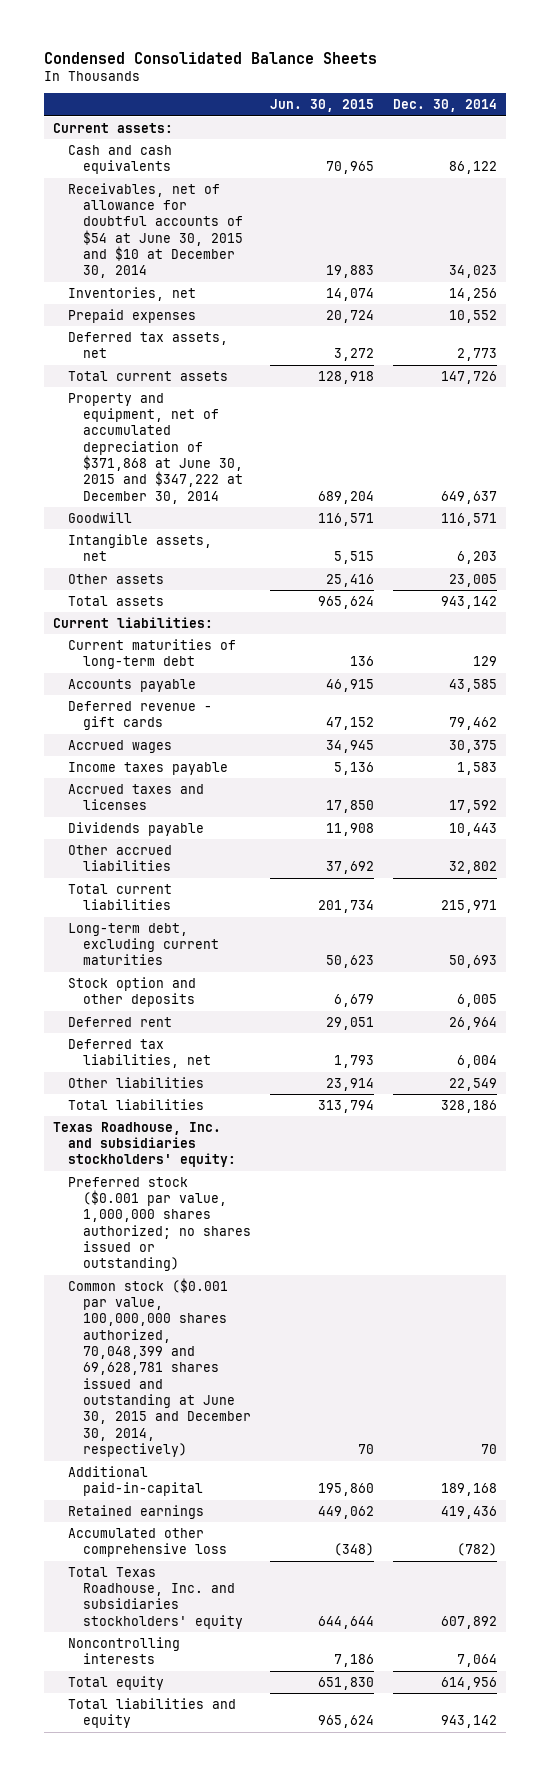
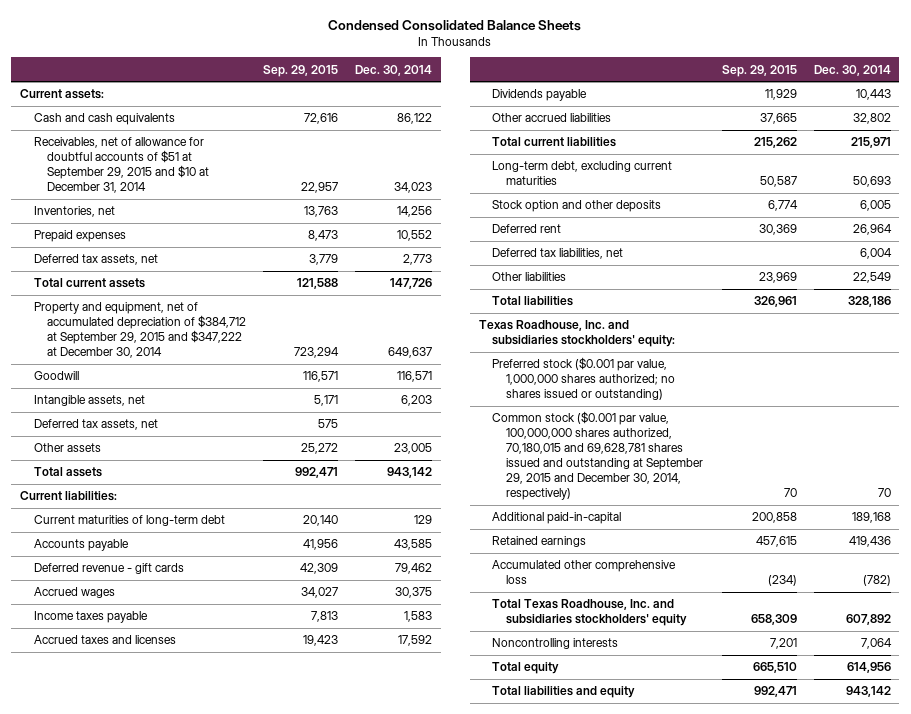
- | Jun. 30, 2015 | Dec. 30, 2014
+ | Sep. 29, 2015 | Dec. 30, 2014
- Receivables, net of allowance for doubtful accounts of $54 at June 30, 2015 and $10 at December 30, 2014 | 19,883 | 34,023
+ Receivables, net of allowance for doubtful accounts of $51 at September 29, 2015 and $10 at December 31, 2014 | 22,957 | 34,023
- Property and equipment, net of accumulated depreciation of $371,868 at June 30, 2015 and $347,222 at December 30, 2014 | 689,204 | 649,637
+ Property and equipment, net of accumulated depreciation of $384,712 at September 29, 2015 and $347,222 at December 30, 2014 | 723,294 | 649,637
+ Deferred tax assets, net | 575 |
- Common stock ($0.001 par value, 100,000,000 shares authorized, 70,048,399 and 69,628,781 shares issued and outstanding at June 30, 2015 and December 30, 2014, respectively) | 70 | 70
+ Common stock ($0.001 par value, 100,000,000 shares authorized, 70,180,015 and 69,628,781 shares issued and outstanding at September 29, 2015 and December 30, 2014, respectively) | 70 | 70

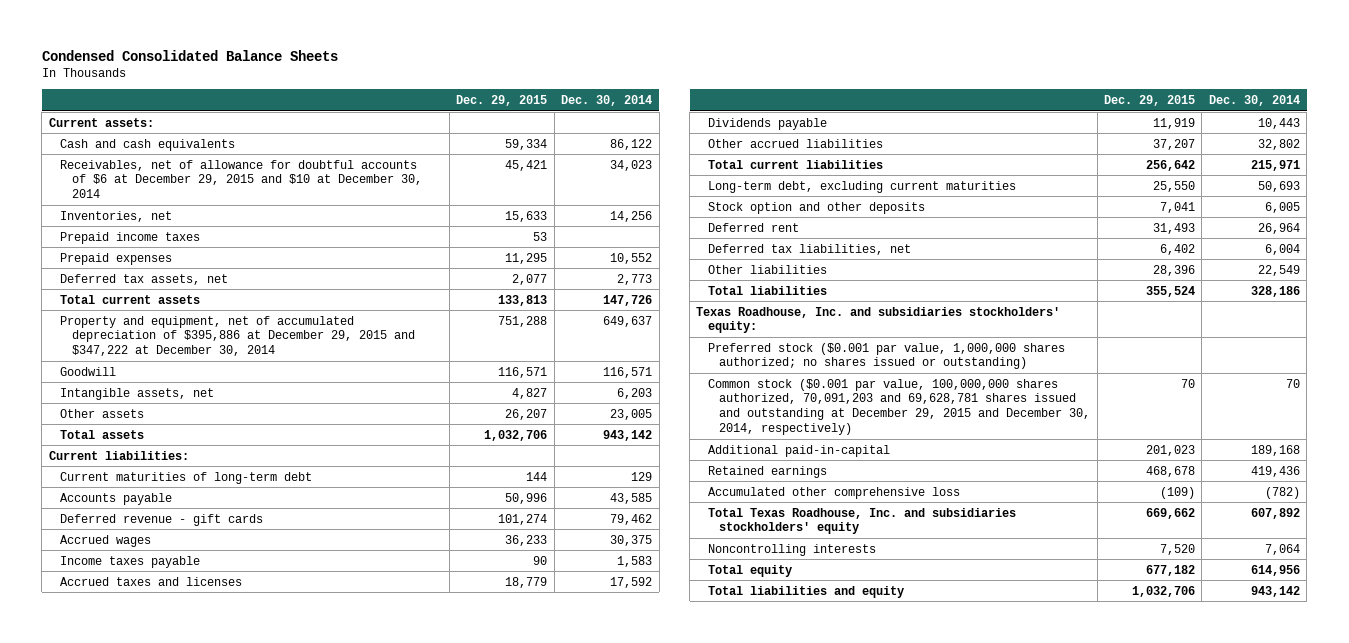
- | Sep. 29, 2015 | Dec. 30, 2014
+ | Dec. 29, 2015 | Dec. 30, 2014
- Receivables, net of allowance for doubtful accounts of $51 at September 29, 2015 and $10 at December 31, 2014 | 22,957 | 34,023
+ Receivables, net of allowance for doubtful accounts of $6 at December 29, 2015 and $10 at December 30, 2014 | 45,421 | 34,023
+ Prepaid income taxes | 53 |
- Property and equipment, net of accumulated depreciation of $384,712 at September 29, 2015 and $347,222 at December 30, 2014 | 723,294 | 649,637
+ Property and equipment, net of accumulated depreciation of $395,886 at December 29, 2015 and $347,222 at December 30, 2014 | 751,288 | 649,637
- Deferred tax assets, net | 575 |
- Common stock ($0.001 par value, 100,000,000 shares authorized, 70,180,015 and 69,628,781 shares issued and outstanding at September 29, 2015 and December 30, 2014, respectively) | 70 | 70
+ Common stock ($0.001 par value, 100,000,000 shares authorized, 70,091,203 and 69,628,781 shares issued and outstanding at December 29, 2015 and December 30, 2014, respectively) | 70 | 70

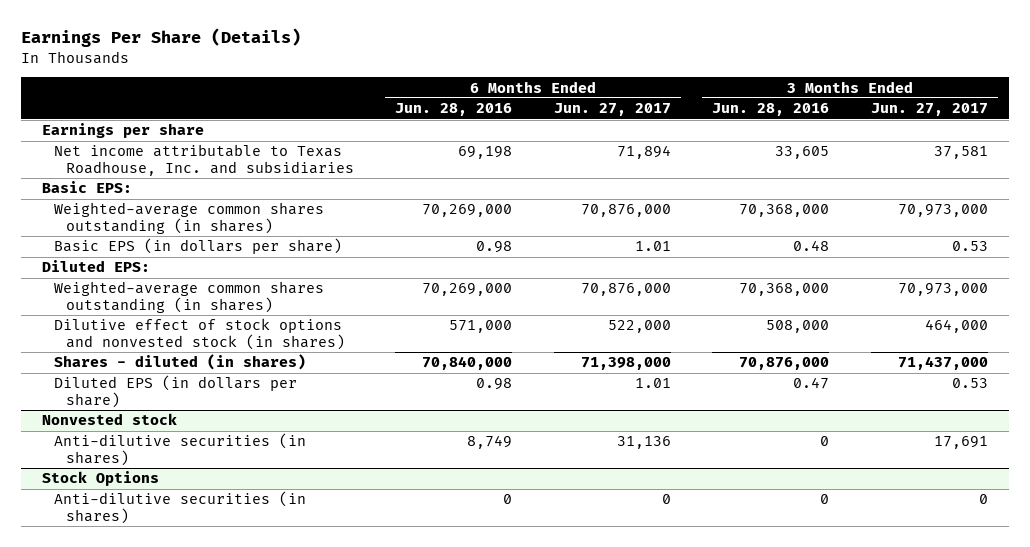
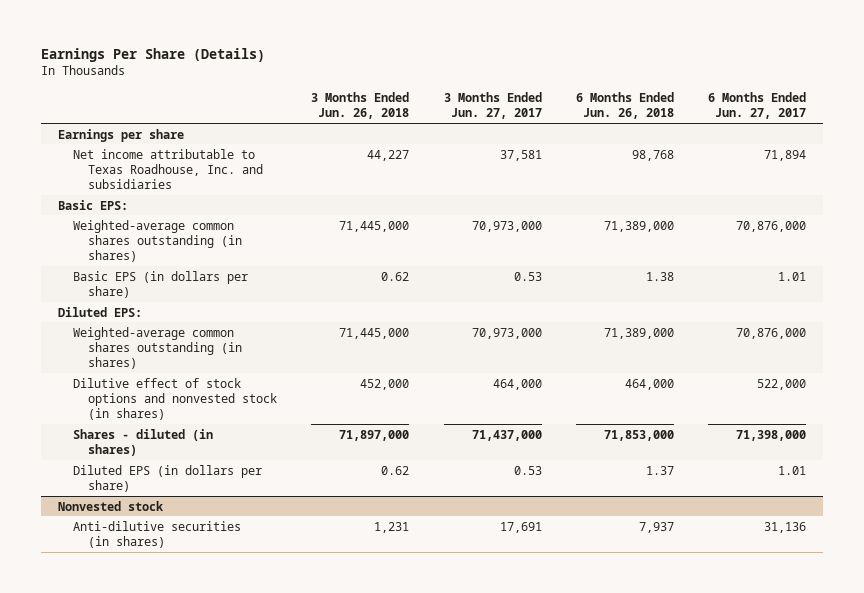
- | 6 Months Ended Jun. 28, 2016 | 6 Months Ended Jun. 27, 2017 | 3 Months Ended Jun. 28, 2016 | 3 Months Ended Jun. 27, 2017
+ | 3 Months Ended Jun. 26, 2018 | 3 Months Ended Jun. 27, 2017 | 6 Months Ended Jun. 26, 2018 | 6 Months Ended Jun. 27, 2017
- Stock Options
- Anti-dilutive securities (in shares) | 0 | 0 | 0 | 0

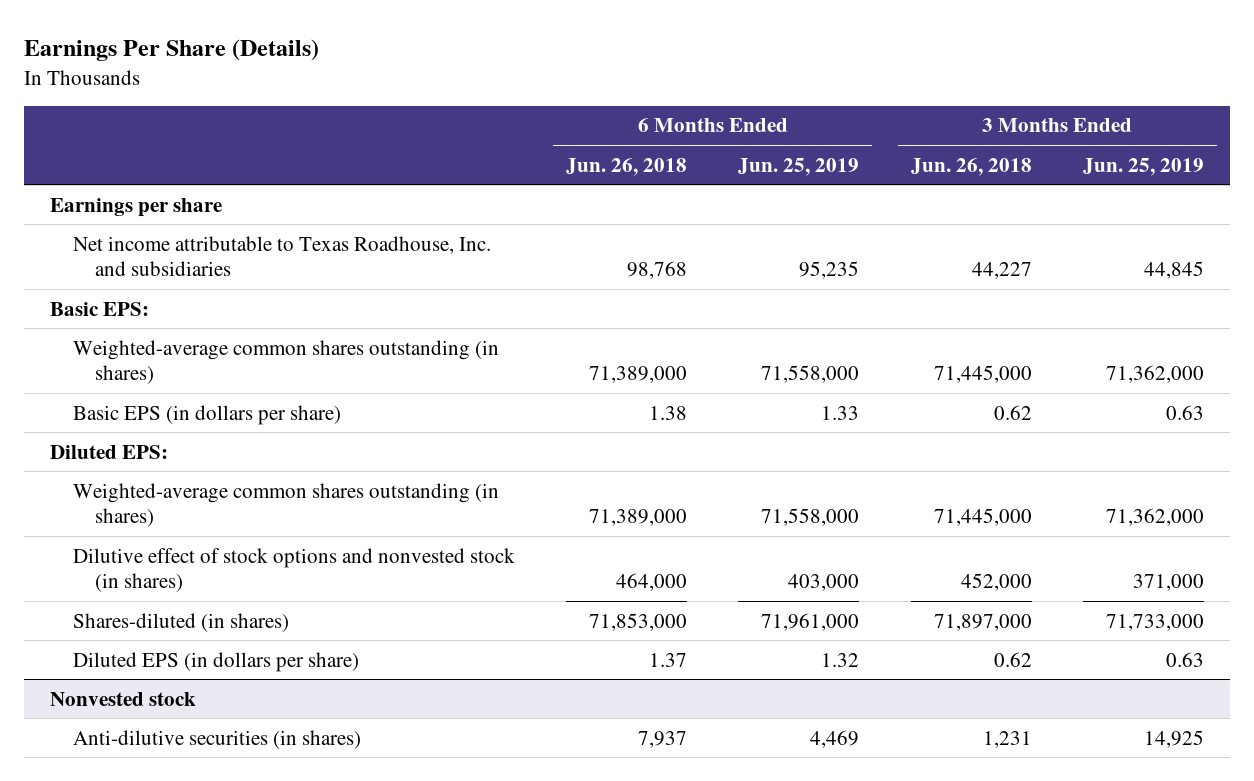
- | 3 Months Ended Jun. 26, 2018 | 3 Months Ended Jun. 27, 2017 | 6 Months Ended Jun. 26, 2018 | 6 Months Ended Jun. 27, 2017
+ | 6 Months Ended Jun. 26, 2018 | 6 Months Ended Jun. 25, 2019 | 3 Months Ended Jun. 26, 2018 | 3 Months Ended Jun. 25, 2019
- Shares - diluted (in shares) | 71,897,000 | 71,437,000 | 71,853,000 | 71,398,000
+ Shares-diluted (in shares) | 71,853,000 | 71,961,000 | 71,897,000 | 71,733,000

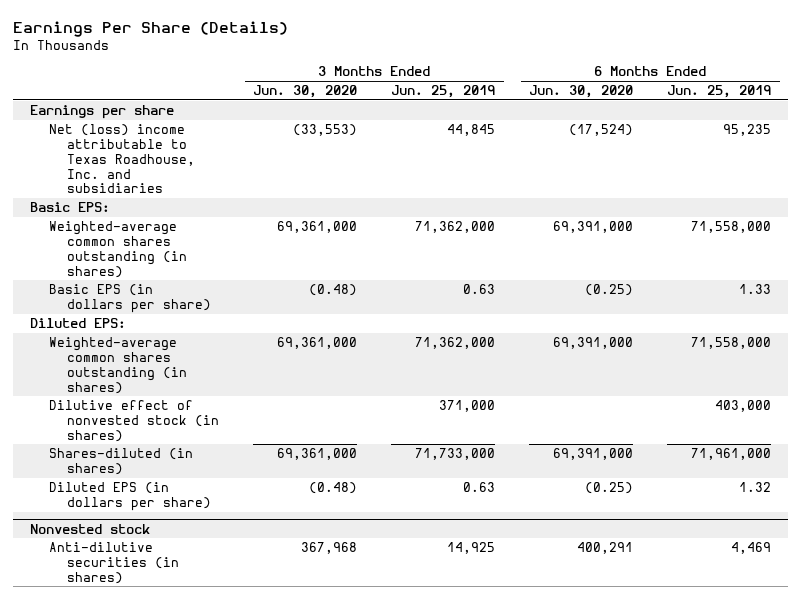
- | 6 Months Ended Jun. 26, 2018 | 6 Months Ended Jun. 25, 2019 | 3 Months Ended Jun. 26, 2018 | 3 Months Ended Jun. 25, 2019
+ | 3 Months Ended Jun. 30, 2020 | 3 Months Ended Jun. 25, 2019 | 6 Months Ended Jun. 30, 2020 | 6 Months Ended Jun. 25, 2019
- Net income attributable to Texas Roadhouse, Inc. and subsidiaries | 98,768 | 95,235 | 44,227 | 44,845
+ Net (loss) income attributable to Texas Roadhouse, Inc. and subsidiaries | (33,553) | 44,845 | (17,524) | 95,235
- Dilutive effect of stock options and nonvested stock (in shares) | 464,000 | 403,000 | 452,000 | 371,000
+ Dilutive effect of nonvested stock (in shares) | | 371,000 | | 403,000

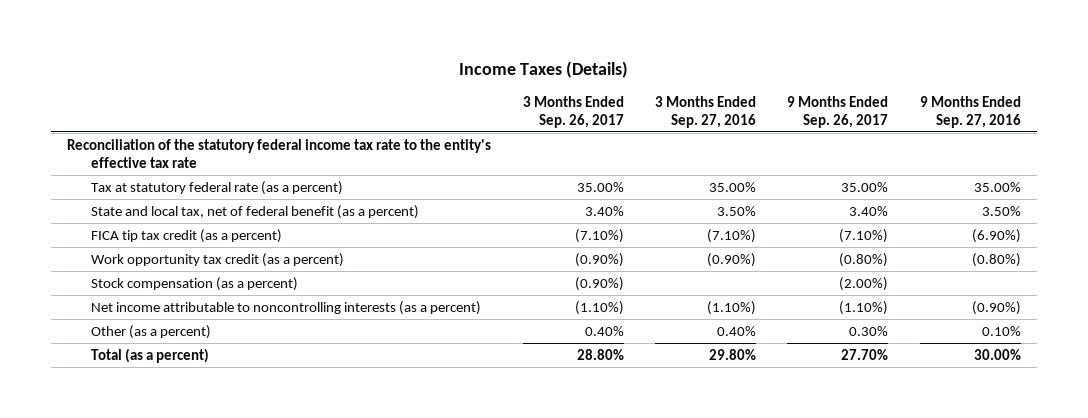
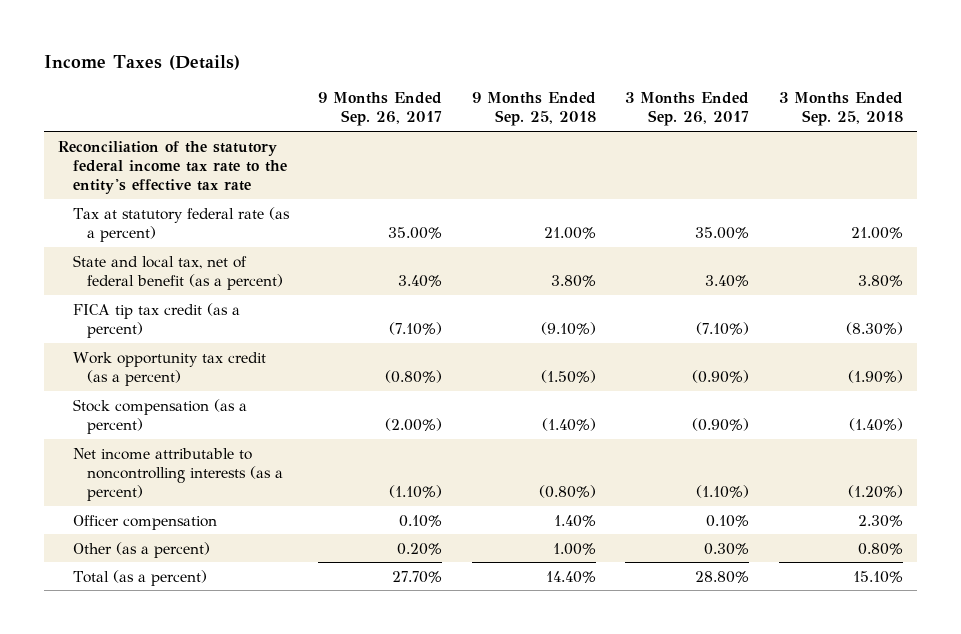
- | 3 Months Ended Sep. 26, 2017 | 3 Months Ended Sep. 27, 2016 | 9 Months Ended Sep. 26, 2017 | 9 Months Ended Sep. 27, 2016
+ | 9 Months Ended Sep. 26, 2017 | 9 Months Ended Sep. 25, 2018 | 3 Months Ended Sep. 26, 2017 | 3 Months Ended Sep. 25, 2018
- Other (as a percent) | 0.40% | 0.40% | 0.30% | 0.10%
+ Officer compensation | 0.10% | 1.40% | 0.10% | 2.30%
+ Other (as a percent) | 0.20% | 1.00% | 0.30% | 0.80%

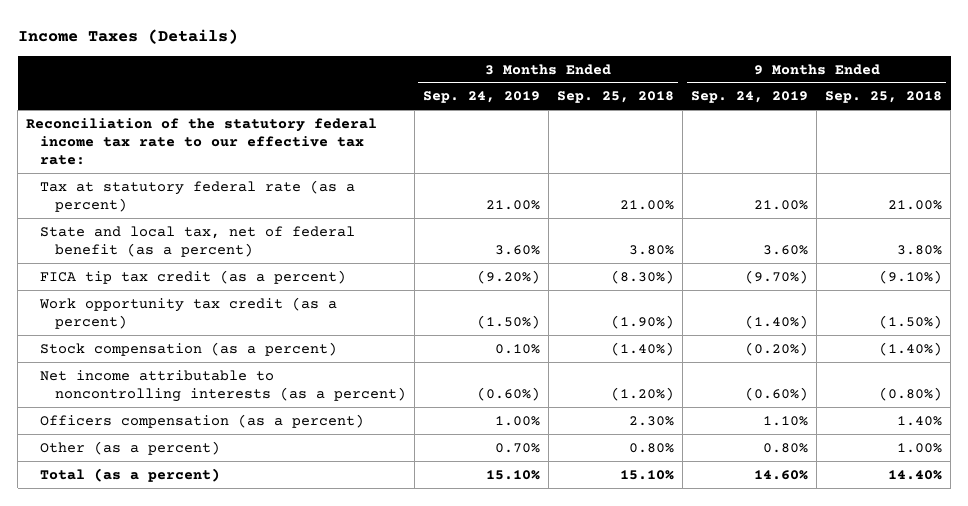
- | 9 Months Ended Sep. 26, 2017 | 9 Months Ended Sep. 25, 2018 | 3 Months Ended Sep. 26, 2017 | 3 Months Ended Sep. 25, 2018
+ | 3 Months Ended Sep. 24, 2019 | 3 Months Ended Sep. 25, 2018 | 9 Months Ended Sep. 24, 2019 | 9 Months Ended Sep. 25, 2018
- Reconciliation of the statutory federal income tax rate to the entity's effective tax rate
+ Reconciliation of the statutory federal income tax rate to our effective tax rate:
- Officer compensation | 0.10% | 1.40% | 0.10% | 2.30%
+ Officers compensation (as a percent) | 1.00% | 2.30% | 1.10% | 1.40%

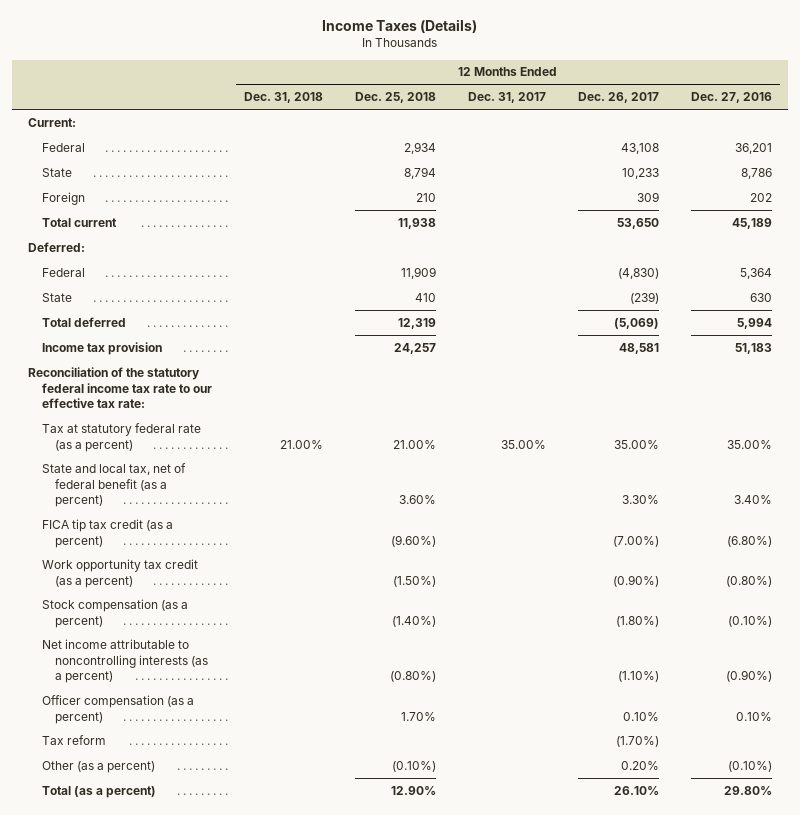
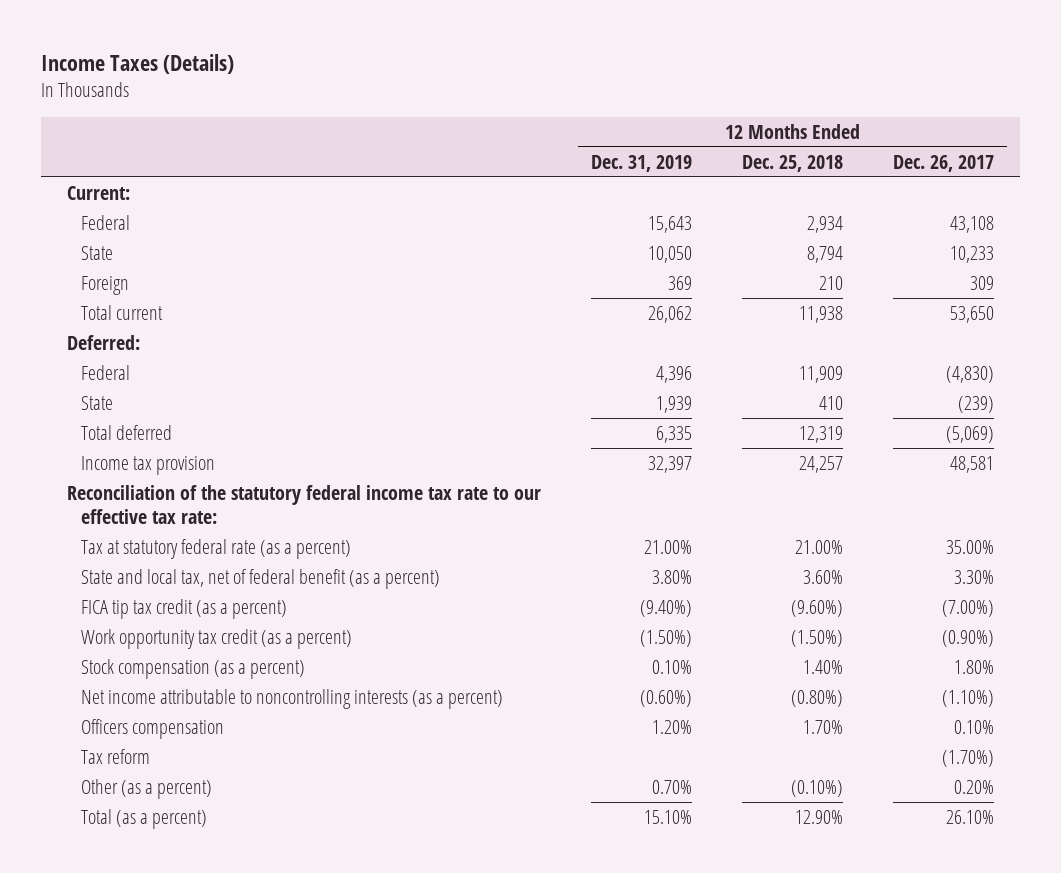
- | 12 Months Ended Dec. 31, 2018 | 12 Months Ended Dec. 25, 2018 | 12 Months Ended Dec. 31, 2017 | 12 Months Ended Dec. 26, 2017 | 12 Months Ended Dec. 27, 2016
+ | 12 Months Ended Dec. 31, 2019 | 12 Months Ended Dec. 25, 2018 | 12 Months Ended Dec. 26, 2017
- Stock compensation (as a percent) | | (1.40%) | | (1.80%) | (0.10%)
+ Stock compensation (as a percent) | 0.10% | 1.40% | 1.80%
- Officer compensation (as a percent) | | 1.70% | | 0.10% | 0.10%
+ Officers compensation | 1.20% | 1.70% | 0.10%

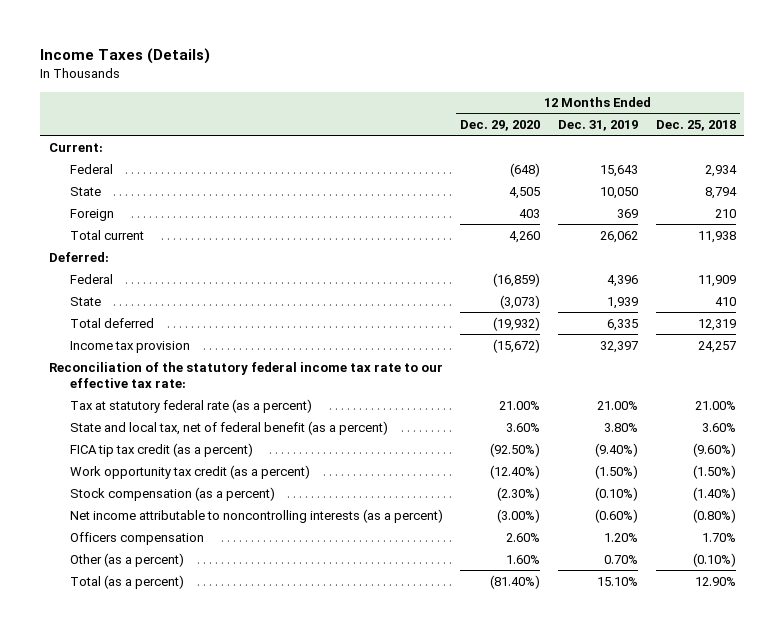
- | 12 Months Ended Dec. 31, 2019 | 12 Months Ended Dec. 25, 2018 | 12 Months Ended Dec. 26, 2017
+ | 12 Months Ended Dec. 29, 2020 | 12 Months Ended Dec. 31, 2019 | 12 Months Ended Dec. 25, 2018
- Stock compensation (as a percent) | 0.10% | 1.40% | 1.80%
+ Stock compensation (as a percent) | (2.30%) | (0.10%) | (1.40%)
- Tax reform | | | (1.70%)

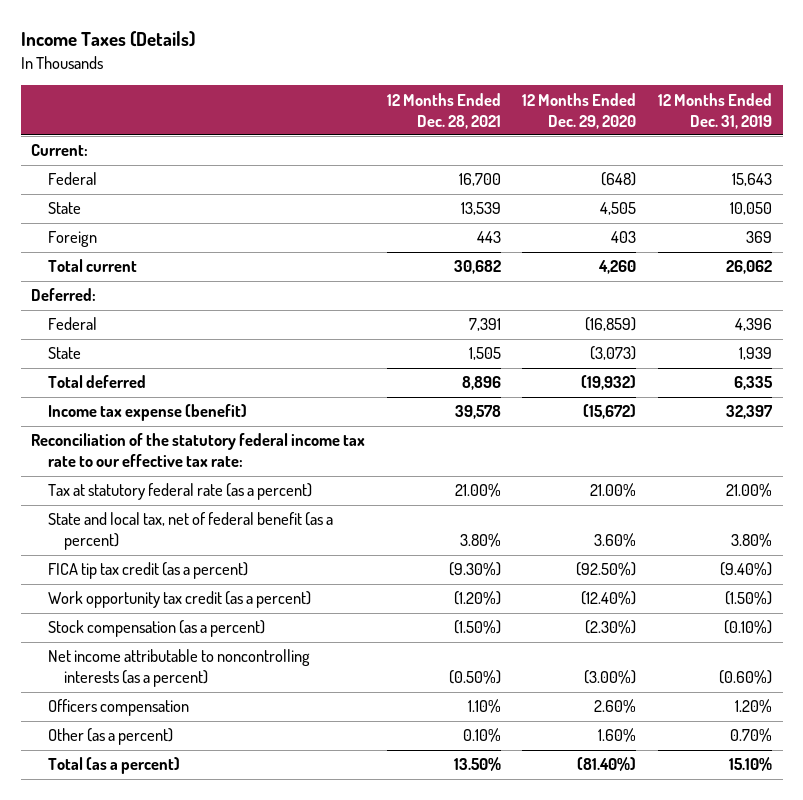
- | 12 Months Ended Dec. 29, 2020 | 12 Months Ended Dec. 31, 2019 | 12 Months Ended Dec. 25, 2018
+ | 12 Months Ended Dec. 28, 2021 | 12 Months Ended Dec. 29, 2020 | 12 Months Ended Dec. 31, 2019
- Income tax provision | (15,672) | 32,397 | 24,257
+ Income tax expense (benefit) | 39,578 | (15,672) | 32,397

